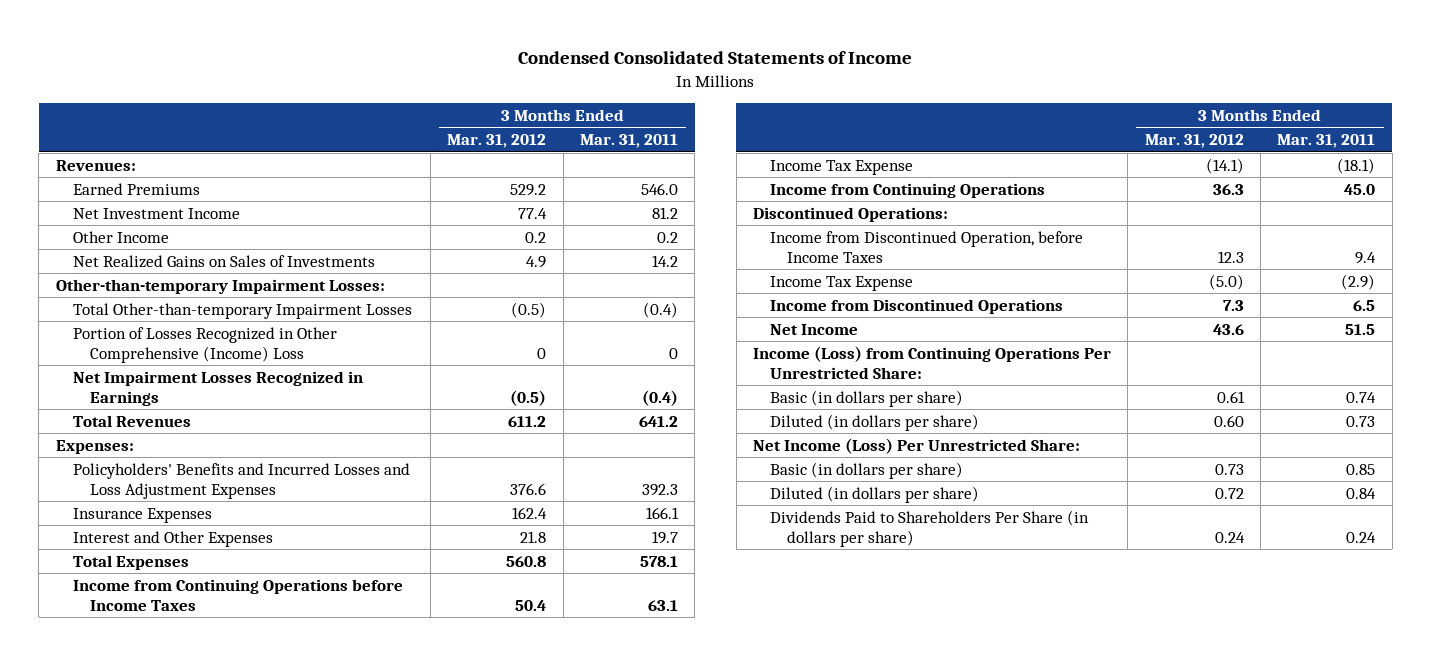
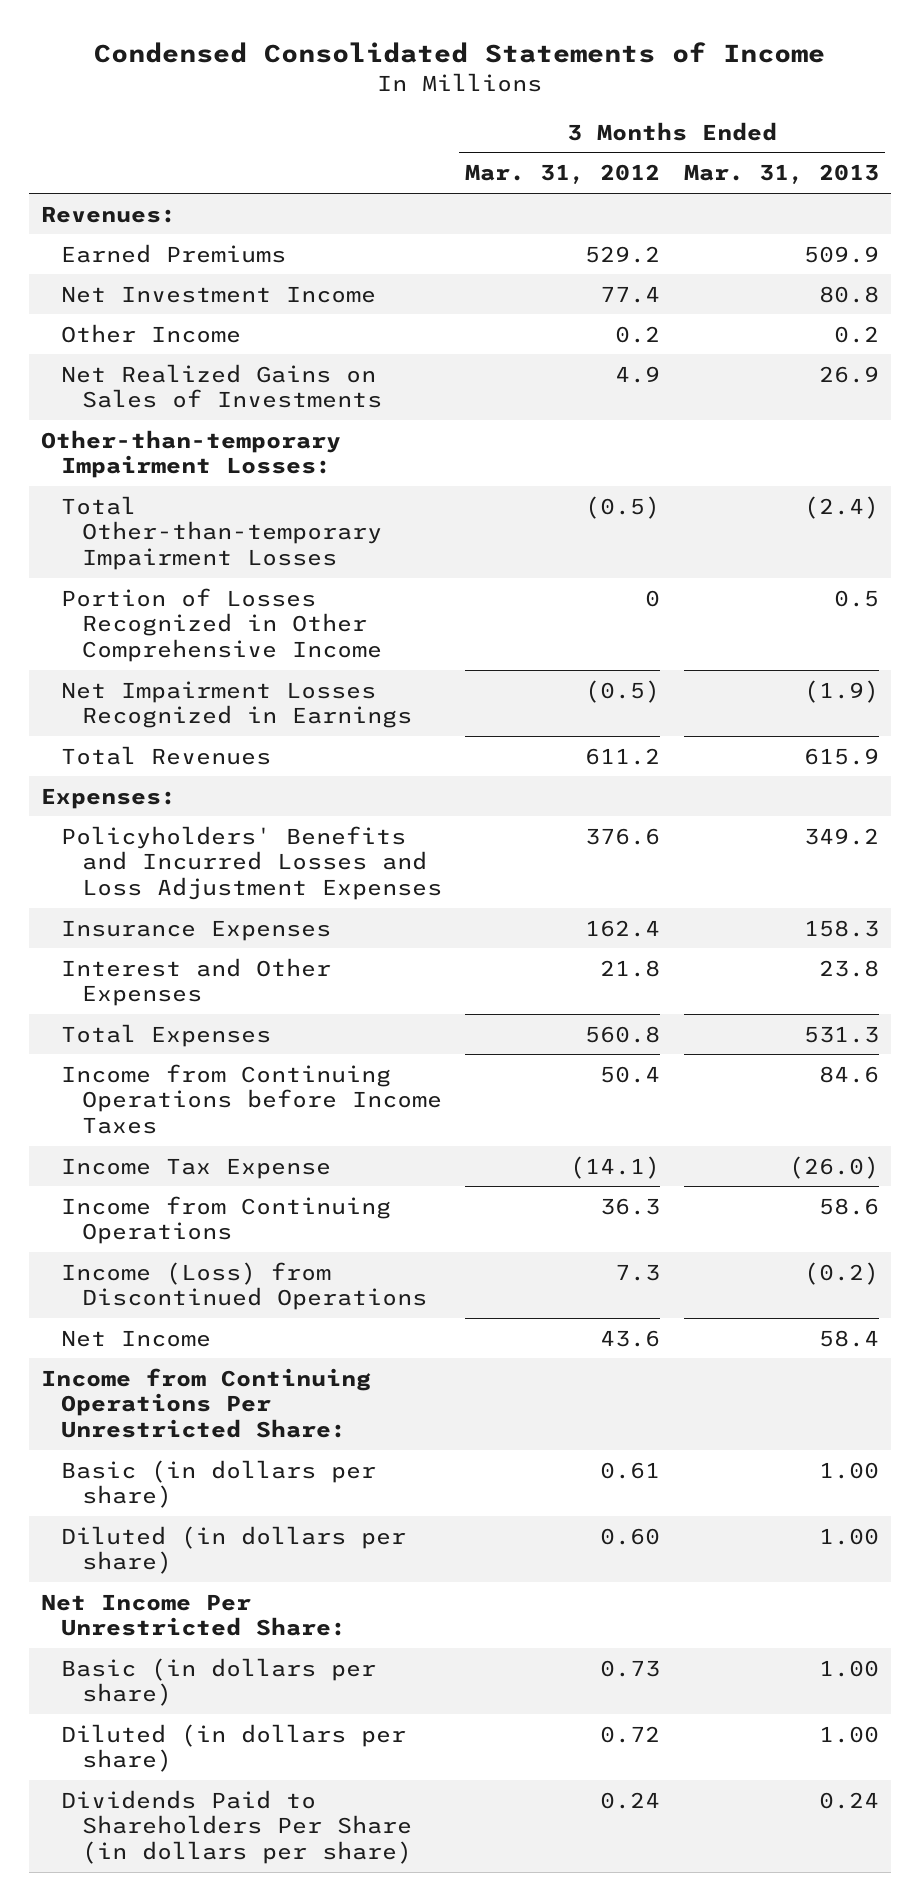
- | 3 Months Ended Mar. 31, 2012 | 3 Months Ended Mar. 31, 2011
+ | 3 Months Ended Mar. 31, 2012 | 3 Months Ended Mar. 31, 2013
- Portion of Losses Recognized in Other Comprehensive (Income) Loss | 0 | 0
+ Portion of Losses Recognized in Other Comprehensive Income | 0 | 0.5
- Discontinued Operations:
- Income from Discontinued Operation, before Income Taxes | 12.3 | 9.4
- Income Tax Expense | (5.0) | (2.9)
- Income from Discontinued Operations | 7.3 | 6.5
+ Income (Loss) from Discontinued Operations | 7.3 | (0.2)
- Income (Loss) from Continuing Operations Per Unrestricted Share:
+ Income from Continuing Operations Per Unrestricted Share:
- Net Income (Loss) Per Unrestricted Share:
+ Net Income Per Unrestricted Share:

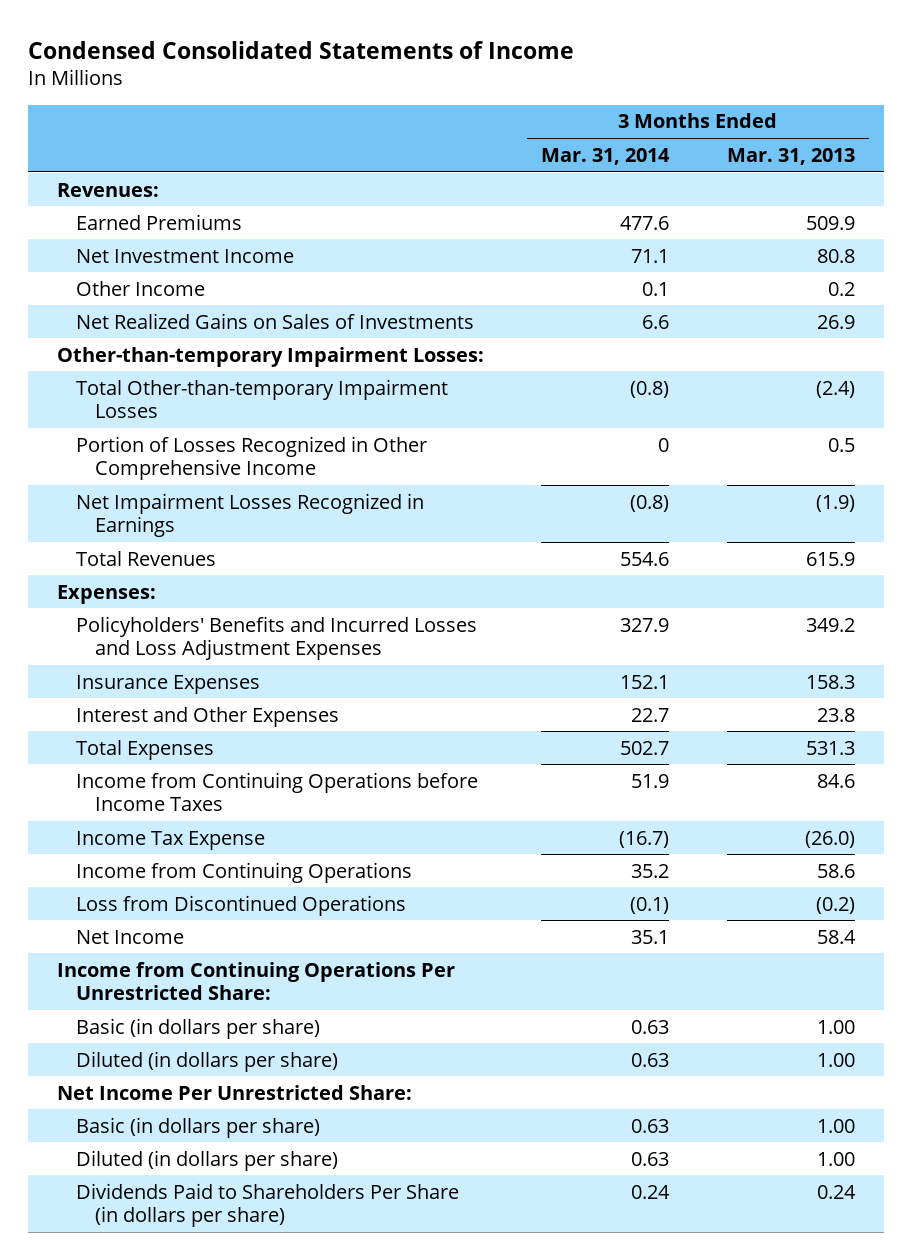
- | 3 Months Ended Mar. 31, 2012 | 3 Months Ended Mar. 31, 2013
+ | 3 Months Ended Mar. 31, 2014 | 3 Months Ended Mar. 31, 2013
- Income (Loss) from Discontinued Operations | 7.3 | (0.2)
+ Loss from Discontinued Operations | (0.1) | (0.2)

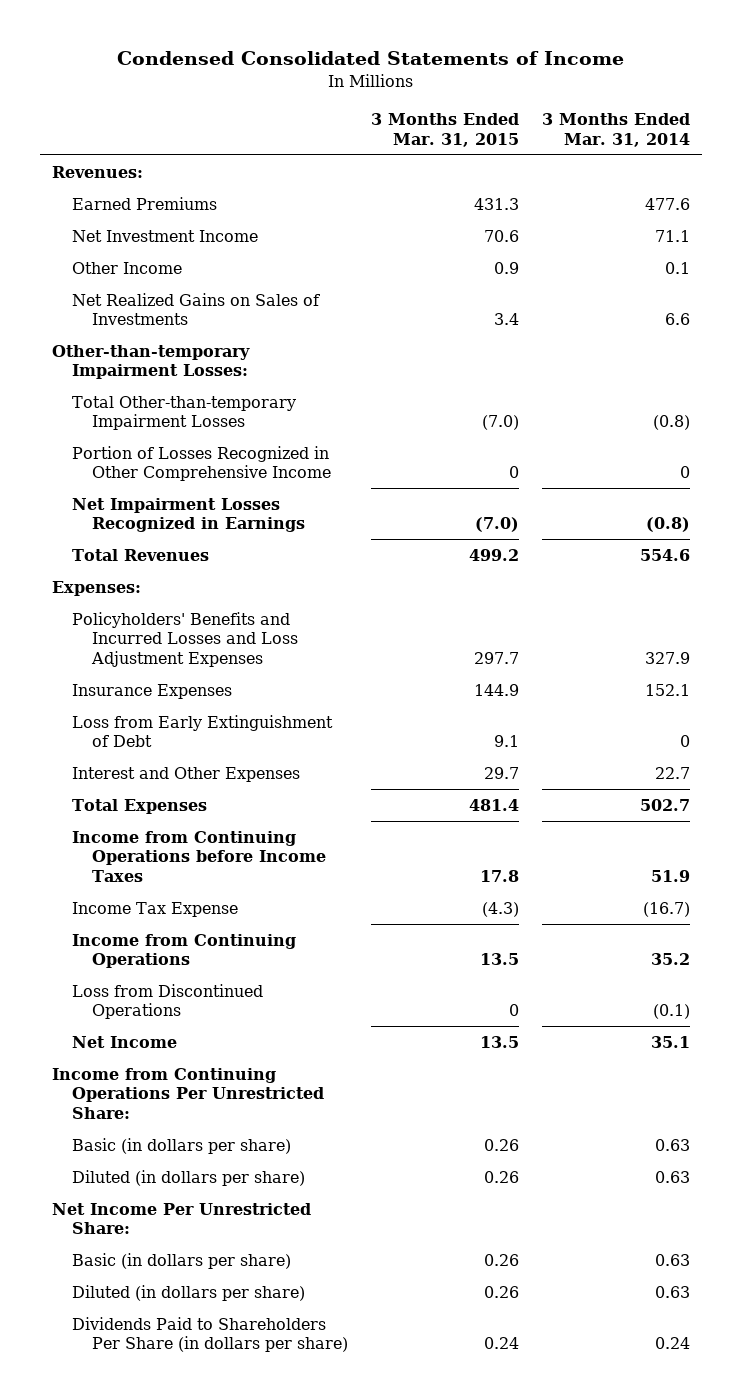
- | 3 Months Ended Mar. 31, 2014 | 3 Months Ended Mar. 31, 2013
+ | 3 Months Ended Mar. 31, 2015 | 3 Months Ended Mar. 31, 2014
+ Loss from Early Extinguishment of Debt | 9.1 | 0

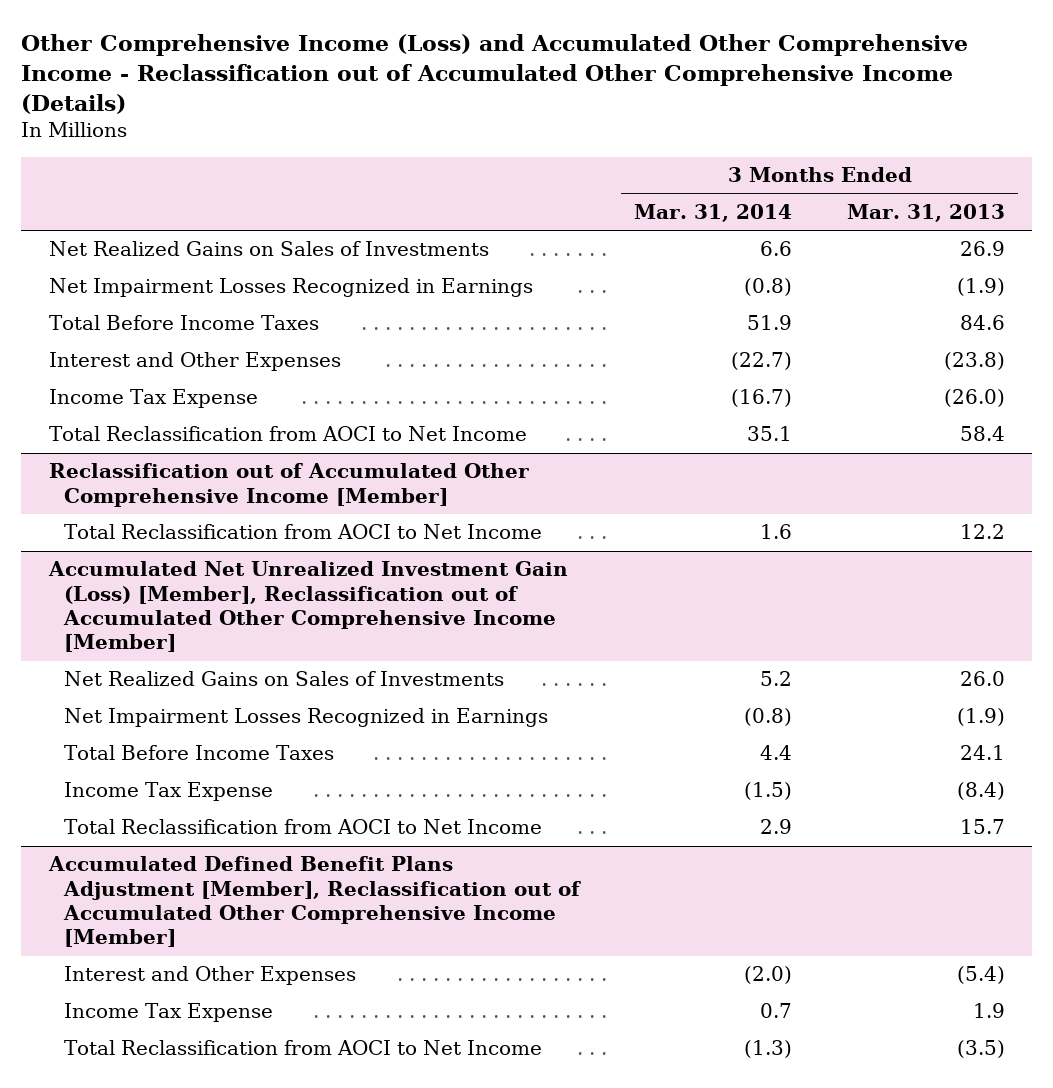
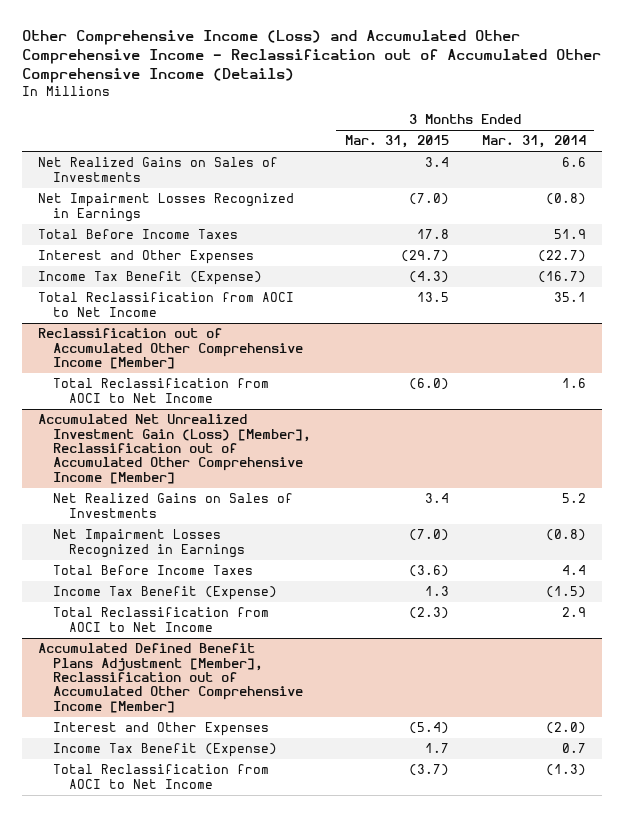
- | 3 Months Ended Mar. 31, 2014 | 3 Months Ended Mar. 31, 2013
+ | 3 Months Ended Mar. 31, 2015 | 3 Months Ended Mar. 31, 2014
- Income Tax Expense | (16.7) | (26.0)
+ Income Tax Benefit (Expense) | (4.3) | (16.7)
@ Accumulated Net Unrealized Investment Gain (Loss) [Member], Reclassification out of Accumulated Other Comprehensive Income [Member]
- Income Tax Expense | (1.5) | (8.4)
+ Income Tax Benefit (Expense) | 1.3 | (1.5)
@ Accumulated Defined Benefit Plans Adjustment [Member], Reclassification out of Accumulated Other Comprehensive Income [Member]
- Income Tax Expense | 0.7 | 1.9
+ Income Tax Benefit (Expense) | 1.7 | 0.7

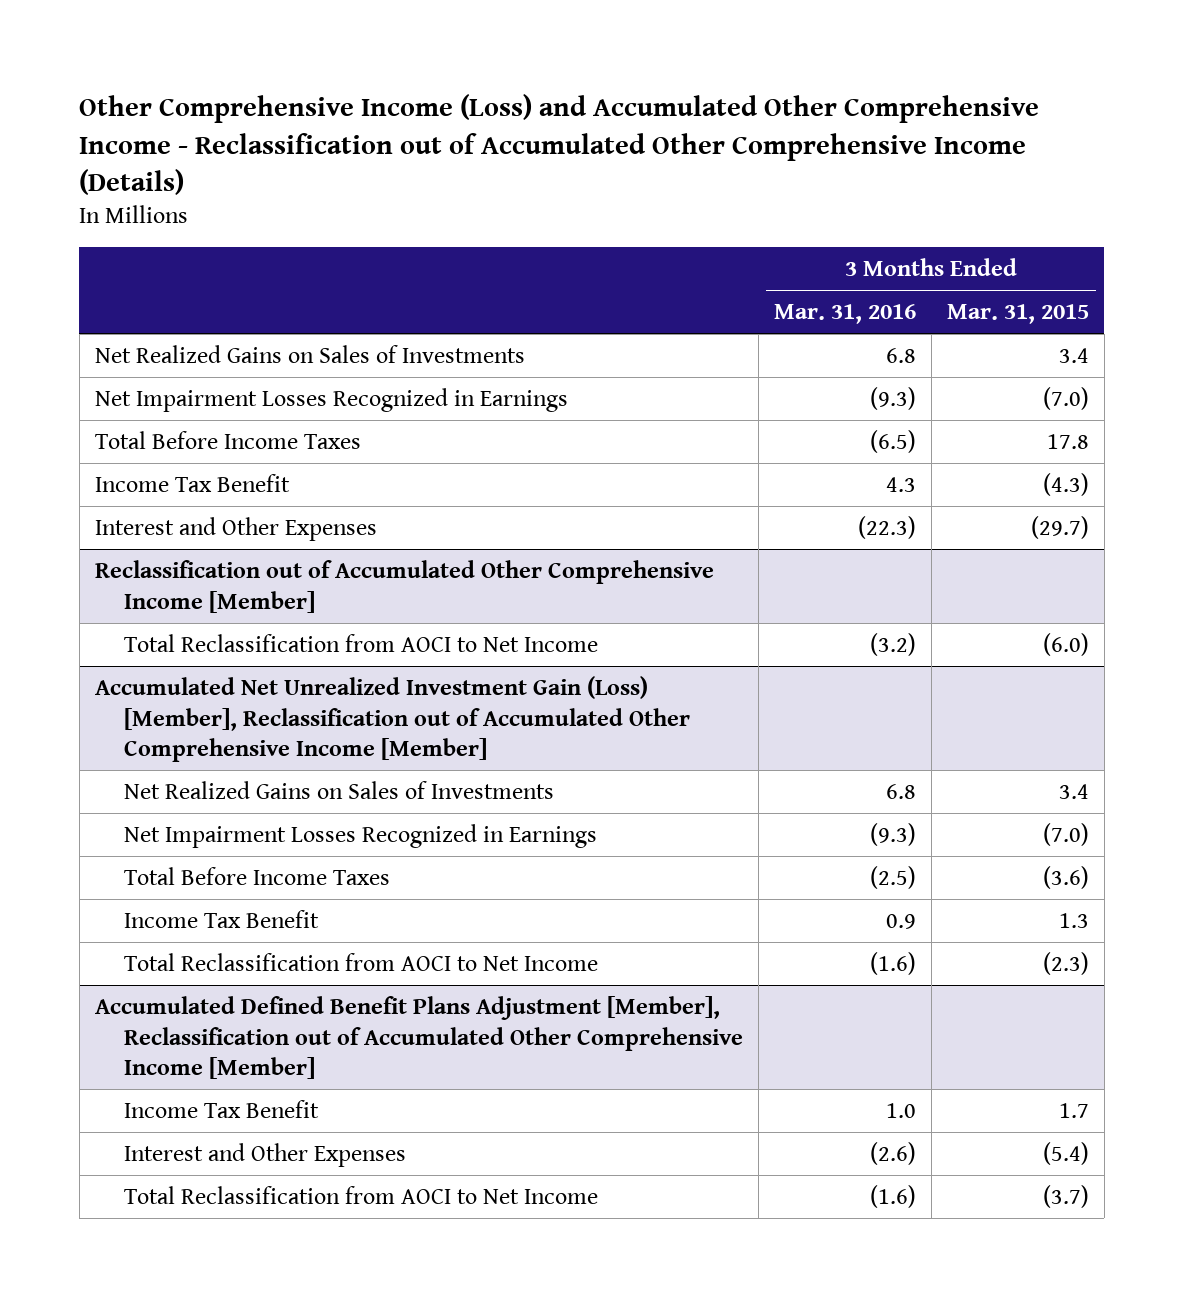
- | 3 Months Ended Mar. 31, 2015 | 3 Months Ended Mar. 31, 2014
+ | 3 Months Ended Mar. 31, 2016 | 3 Months Ended Mar. 31, 2015
+ Income Tax Benefit | 4.3 | (4.3)
- Income Tax Benefit (Expense) | (4.3) | (16.7)
- Total Reclassification from AOCI to Net Income | 13.5 | 35.1
@ Accumulated Net Unrealized Investment Gain (Loss) [Member], Reclassification out of Accumulated Other Comprehensive Income [Member]
- Income Tax Benefit (Expense) | 1.3 | (1.5)
+ Income Tax Benefit | 0.9 | 1.3
@ Accumulated Defined Benefit Plans Adjustment [Member], Reclassification out of Accumulated Other Comprehensive Income [Member]
+ Income Tax Benefit | 1.0 | 1.7
- Income Tax Benefit (Expense) | 1.7 | 0.7

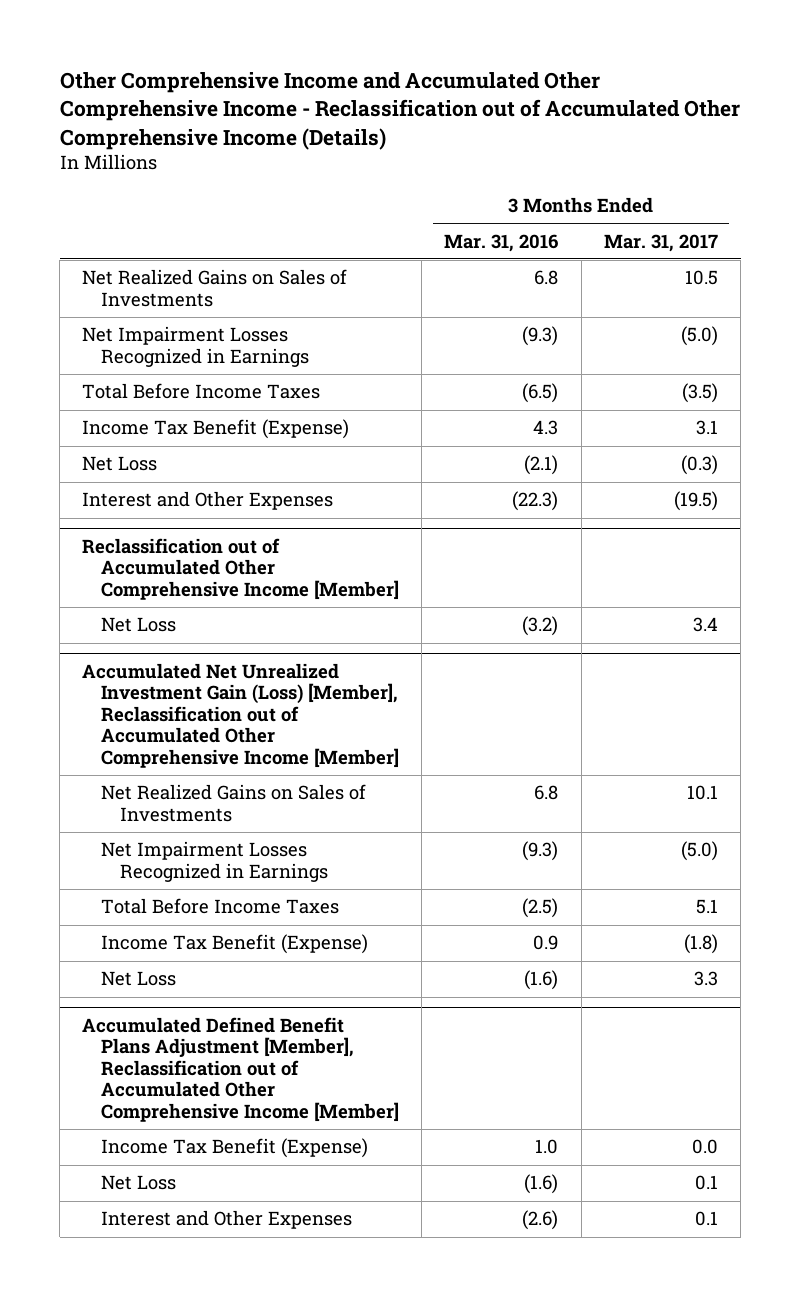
- Other Comprehensive Income (Loss) and Accumulated Other Comprehensive Income - Reclassification out of Accumulated Other Comprehensive Income (Details)
+ Other Comprehensive Income and Accumulated Other Comprehensive Income - Reclassification out of Accumulated Other Comprehensive Income (Details)
- | 3 Months Ended Mar. 31, 2016 | 3 Months Ended Mar. 31, 2015
+ | 3 Months Ended Mar. 31, 2016 | 3 Months Ended Mar. 31, 2017
- Income Tax Benefit | 4.3 | (4.3)
+ Income Tax Benefit (Expense) | 4.3 | 3.1
+ Net Loss | (2.1) | (0.3)
@ Reclassification out of Accumulated Other Comprehensive Income [Member]
- Total Reclassification from AOCI to Net Income | (3.2) | (6.0)
+ Net Loss | (3.2) | 3.4
@ Accumulated Net Unrealized Investment Gain (Loss) [Member], Reclassification out of Accumulated Other Comprehensive Income [Member]
- Income Tax Benefit | 0.9 | 1.3
- Total Reclassification from AOCI to Net Income | (1.6) | (2.3)
+ Income Tax Benefit (Expense) | 0.9 | (1.8)
+ Net Loss | (1.6) | 3.3
@ Accumulated Defined Benefit Plans Adjustment [Member], Reclassification out of Accumulated Other Comprehensive Income [Member]
- Income Tax Benefit | 1.0 | 1.7
+ Income Tax Benefit (Expense) | 1.0 | 0.0
+ Net Loss | (1.6) | 0.1
- Total Reclassification from AOCI to Net Income | (1.6) | (3.7)

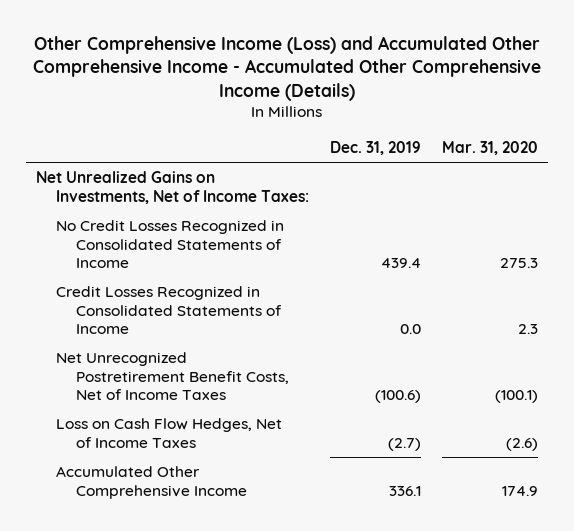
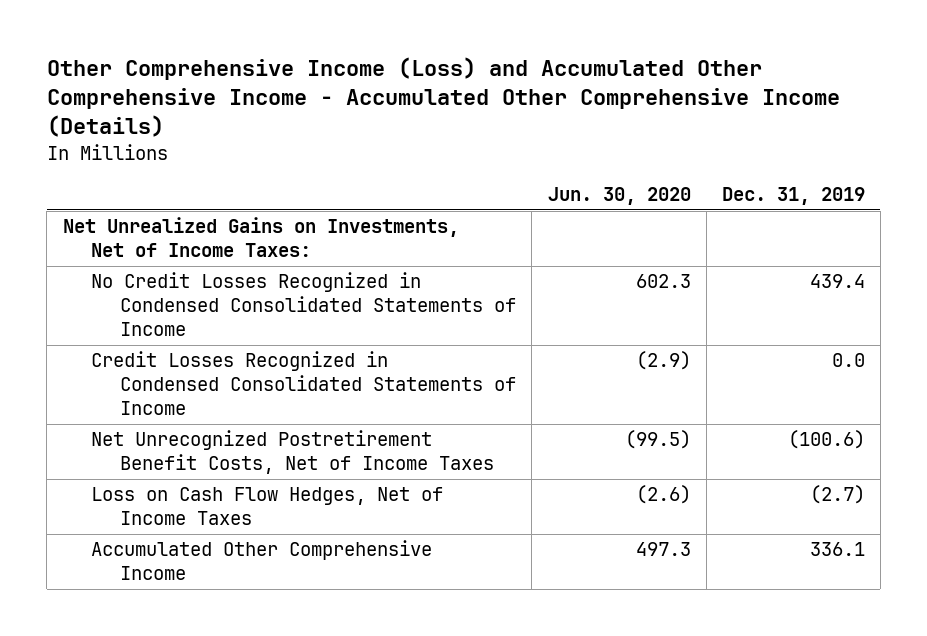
- | Dec. 31, 2019 | Mar. 31, 2020
+ | Jun. 30, 2020 | Dec. 31, 2019
- No Credit Losses Recognized in Consolidated Statements of Income | 439.4 | 275.3
- Credit Losses Recognized in Consolidated Statements of Income | 0.0 | 2.3
+ No Credit Losses Recognized in Condensed Consolidated Statements of Income | 602.3 | 439.4
+ Credit Losses Recognized in Condensed Consolidated Statements of Income | (2.9) | 0.0

